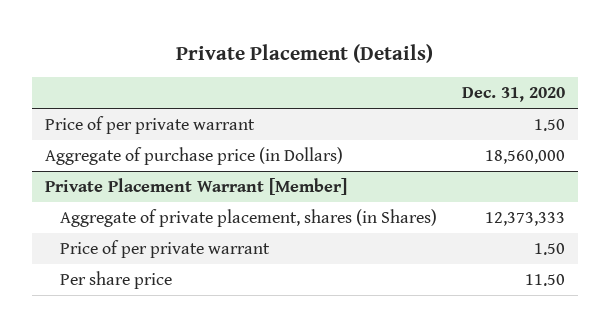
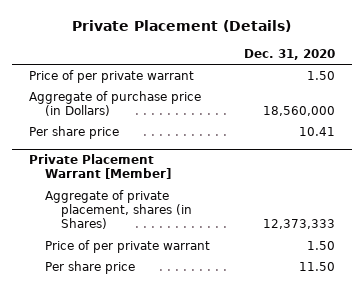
+ Per share price | 10.41

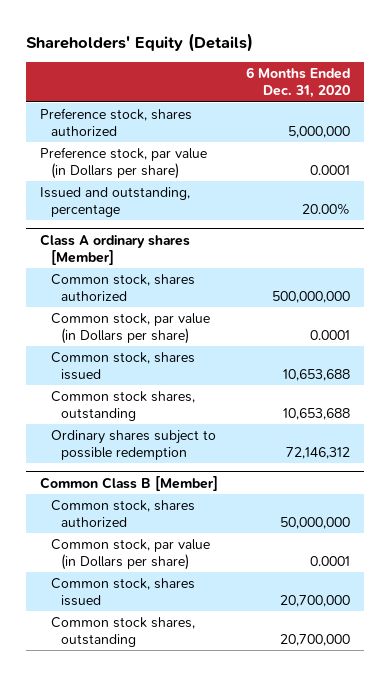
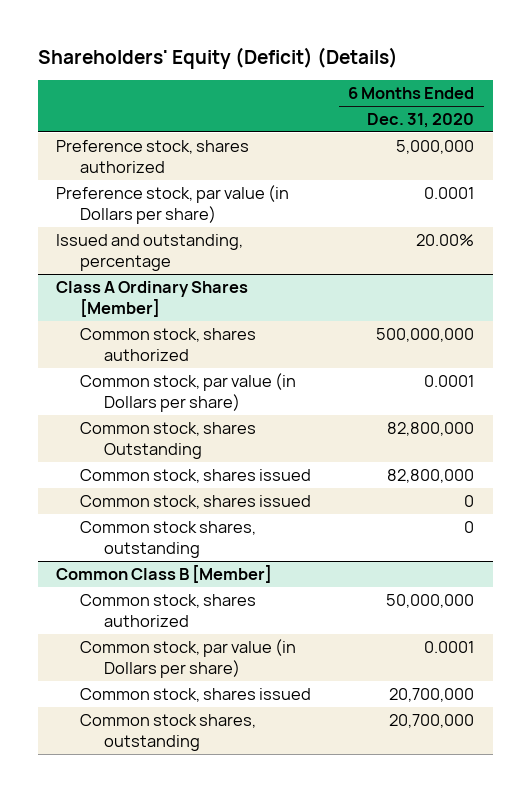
- Shareholders' Equity (Details)
+ Shareholders' Equity (Deficit) (Details)
- Class A ordinary shares [Member]
+ Class A Ordinary Shares [Member]
- Common stock, shares issued | 10,653,688
- Common stock shares, outstanding | 10,653,688
- Ordinary shares subject to possible redemption | 72,146,312
+ Common stock, shares Outstanding | 82,800,000
+ Common stock, shares issued | 82,800,000
+ Common stock, shares issued | 0
+ Common stock shares, outstanding | 0

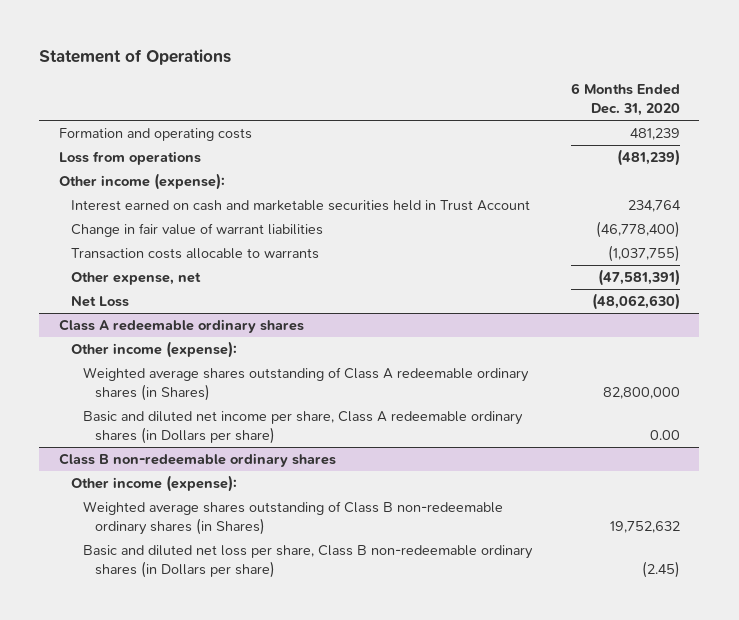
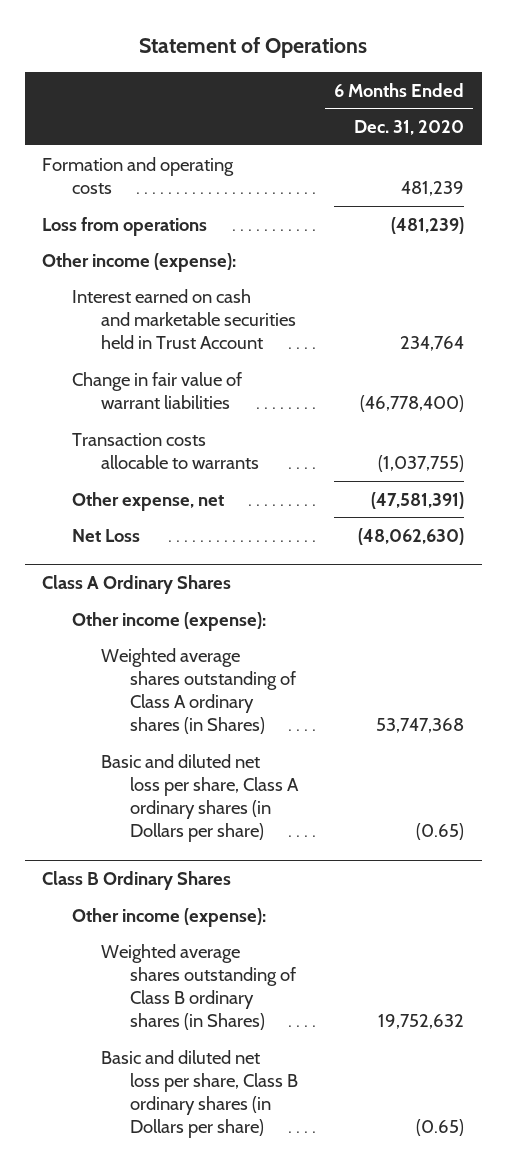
- Class A redeemable ordinary shares
+ Class A Ordinary Shares
- Weighted average shares outstanding of Class A redeemable ordinary shares (in Shares) | 82,800,000
- Basic and diluted net income per share, Class A redeemable ordinary shares (in Dollars per share) | 0.00
- Class B non-redeemable ordinary shares
+ Weighted average shares outstanding of Class A ordinary shares (in Shares) | 53,747,368
+ Basic and diluted net loss per share, Class A ordinary shares (in Dollars per share) | (0.65)
+ Class B Ordinary Shares
- Weighted average shares outstanding of Class B non-redeemable ordinary shares (in Shares) | 19,752,632
- Basic and diluted net loss per share, Class B non-redeemable ordinary shares (in Dollars per share) | (2.45)
+ Weighted average shares outstanding of Class B ordinary shares (in Shares) | 19,752,632
+ Basic and diluted net loss per share, Class B ordinary shares (in Dollars per share) | (0.65)

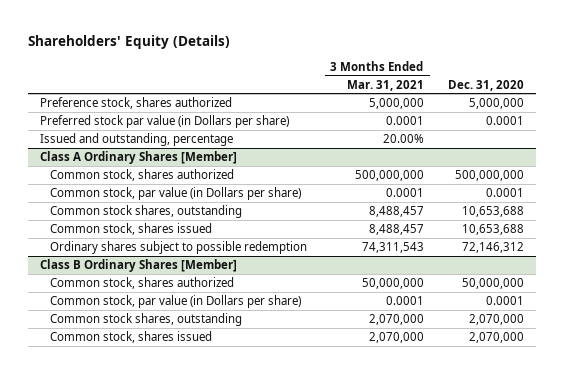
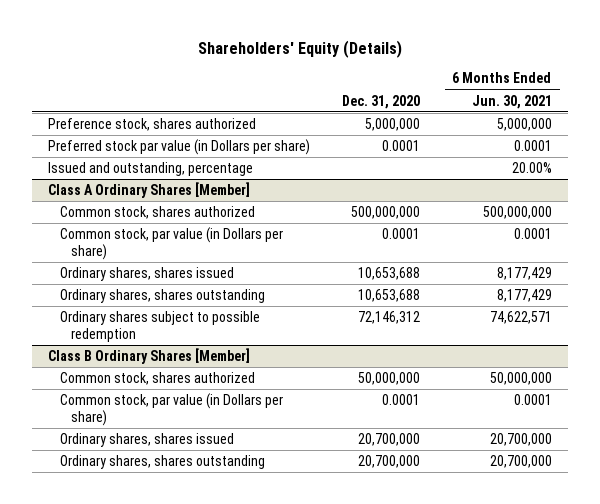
- | 3 Months Ended Mar. 31, 2021 | Dec. 31, 2020
+ | Dec. 31, 2020 | 6 Months Ended Jun. 30, 2021
@ Class A Ordinary Shares [Member]
- Common stock shares, outstanding | 8,488,457 | 10,653,688
- Common stock, shares issued | 8,488,457 | 10,653,688
+ Ordinary shares, shares issued | 10,653,688 | 8,177,429
+ Ordinary shares, shares outstanding | 10,653,688 | 8,177,429
@ Class B Ordinary Shares [Member]
- Common stock shares, outstanding | 2,070,000 | 2,070,000
- Common stock, shares issued | 2,070,000 | 2,070,000
+ Ordinary shares, shares issued | 20,700,000 | 20,700,000
+ Ordinary shares, shares outstanding | 20,700,000 | 20,700,000

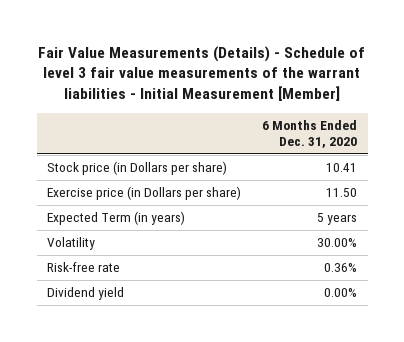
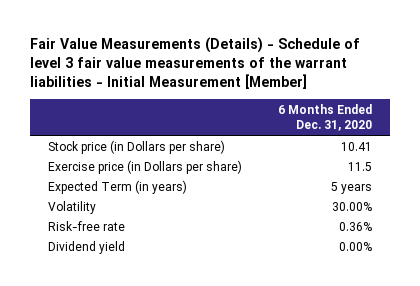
- Exercise price (in Dollars per share) | 11.50
+ Exercise price (in Dollars per share) | 11.5

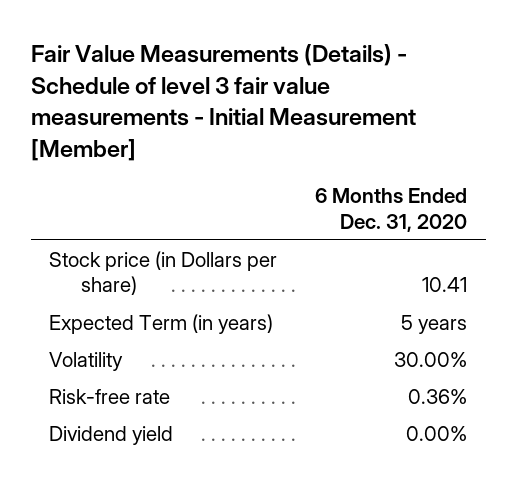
- Fair Value Measurements (Details) - Schedule of level 3 fair value measurements of the warrant liabilities - Initial Measurement [Member]
+ Fair Value Measurements (Details) - Schedule of level 3 fair value measurements - Initial Measurement [Member]
- Exercise price (in Dollars per share) | 11.5

